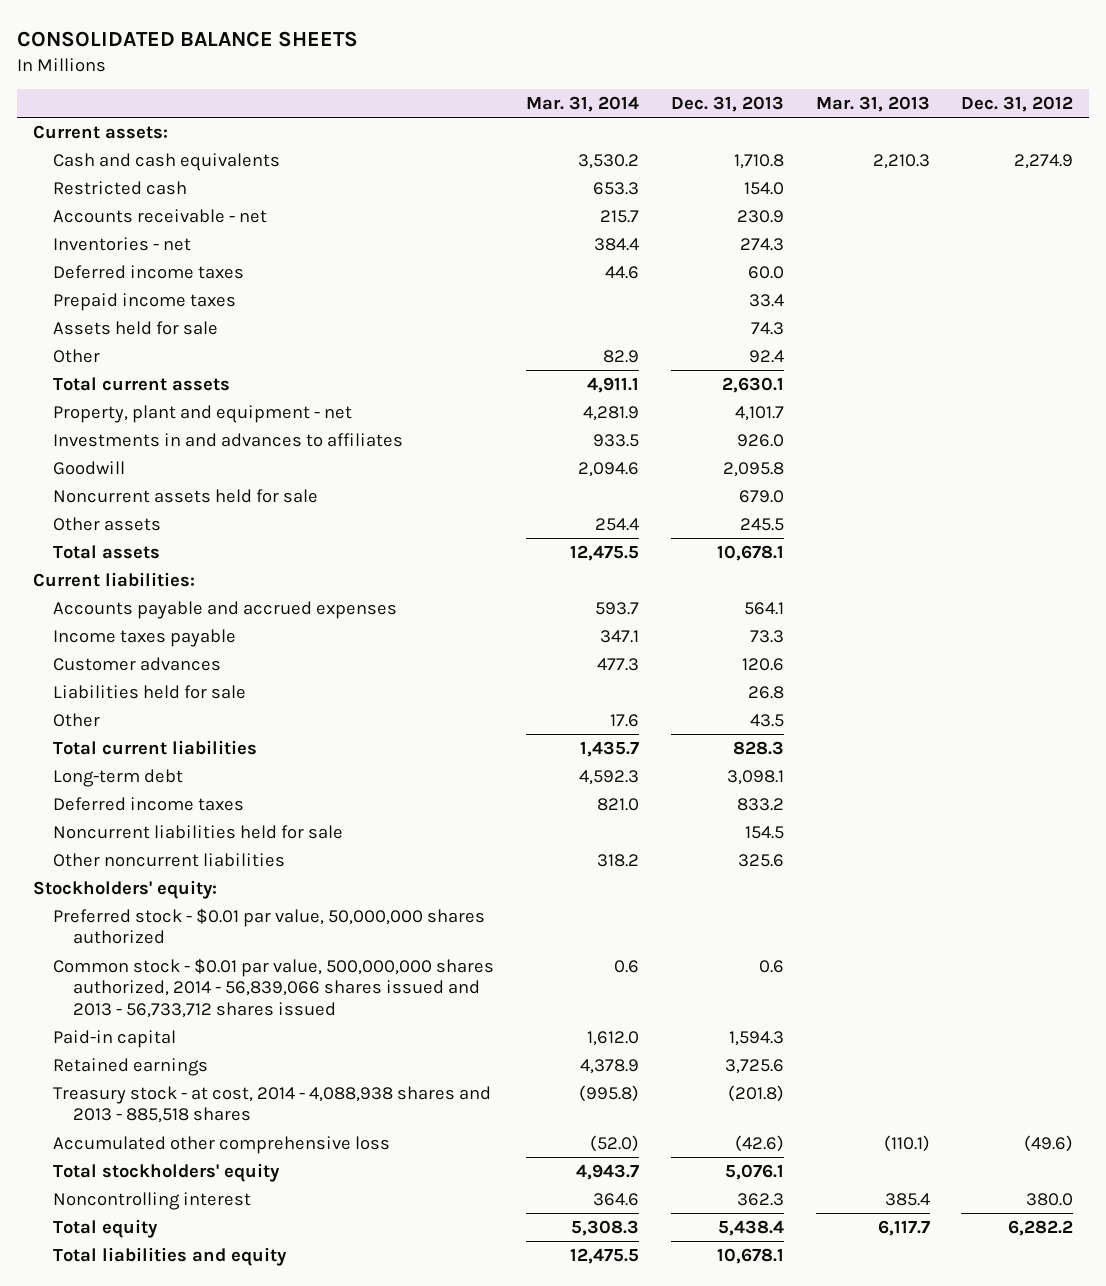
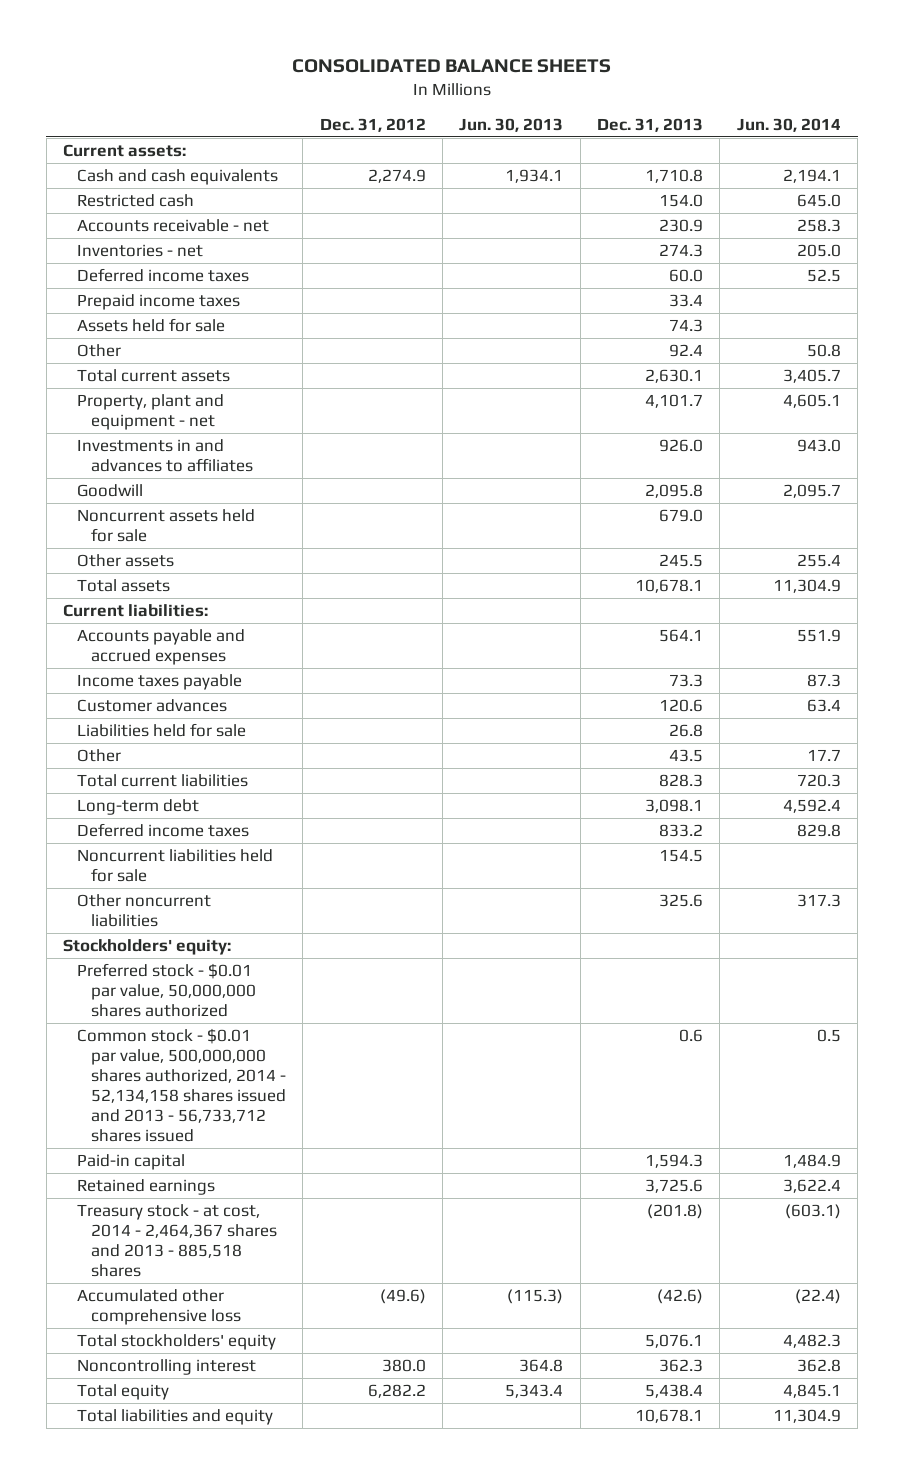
- | Mar. 31, 2014 | Dec. 31, 2013 | Mar. 31, 2013 | Dec. 31, 2012
+ | Dec. 31, 2012 | Jun. 30, 2013 | Dec. 31, 2013 | Jun. 30, 2014
- Common stock - $0.01 par value, 500,000,000 shares authorized, 2014 - 56,839,066 shares issued and 2013 - 56,733,712 shares issued | 0.6 | 0.6 | |
+ Common stock - $0.01 par value, 500,000,000 shares authorized, 2014 - 52,134,158 shares issued and 2013 - 56,733,712 shares issued | | | 0.6 | 0.5
- Treasury stock - at cost, 2014 - 4,088,938 shares and 2013 - 885,518 shares | (995.8) | (201.8) | |
+ Treasury stock - at cost, 2014 - 2,464,367 shares and 2013 - 885,518 shares | | | (201.8) | (603.1)

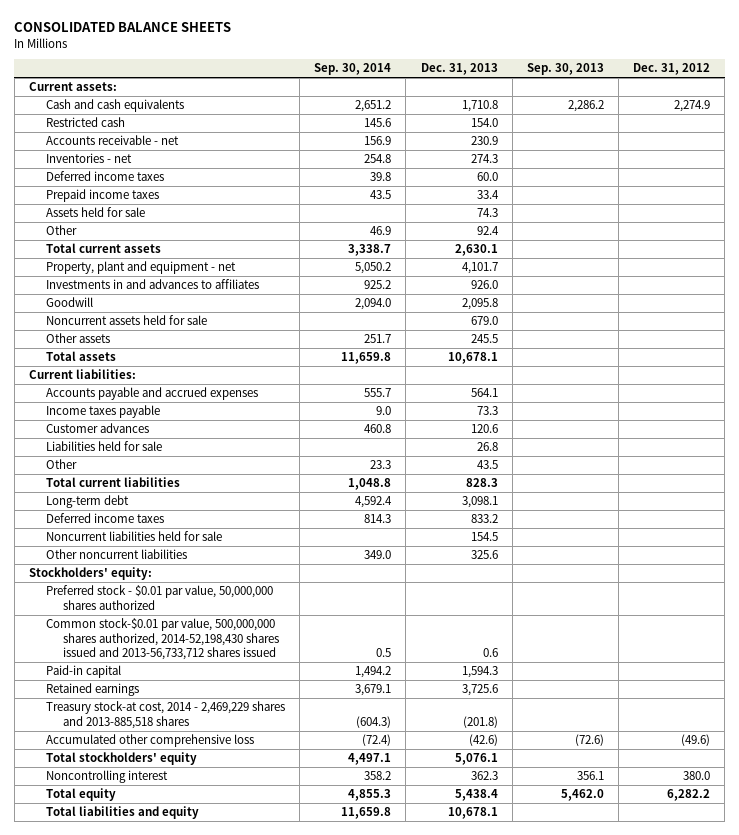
- | Dec. 31, 2012 | Jun. 30, 2013 | Dec. 31, 2013 | Jun. 30, 2014
+ | Sep. 30, 2014 | Dec. 31, 2013 | Sep. 30, 2013 | Dec. 31, 2012
- Common stock - $0.01 par value, 500,000,000 shares authorized, 2014 - 52,134,158 shares issued and 2013 - 56,733,712 shares issued | | | 0.6 | 0.5
+ Common stock-$0.01 par value, 500,000,000 shares authorized, 2014-52,198,430 shares issued and 2013-56,733,712 shares issued | 0.5 | 0.6 | |
- Treasury stock - at cost, 2014 - 2,464,367 shares and 2013 - 885,518 shares | | | (201.8) | (603.1)
+ Treasury stock-at cost, 2014 - 2,469,229 shares and 2013-885,518 shares | (604.3) | (201.8) | |

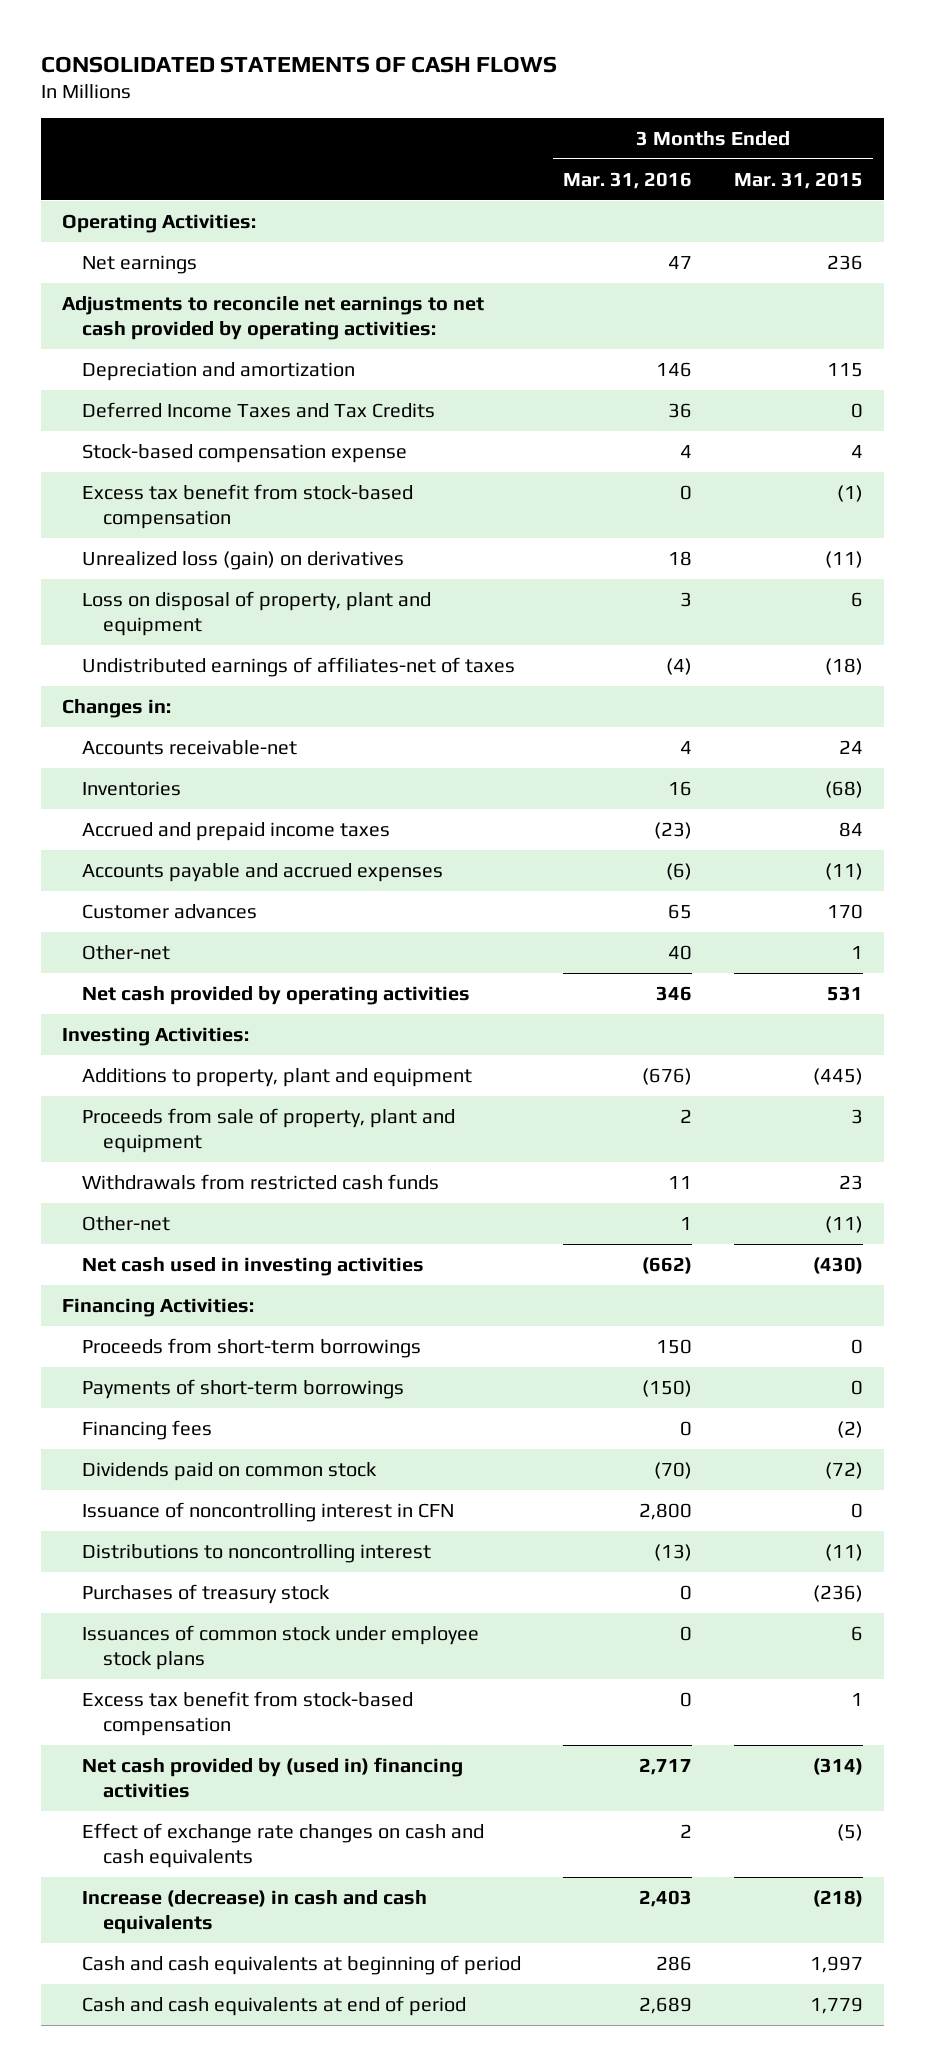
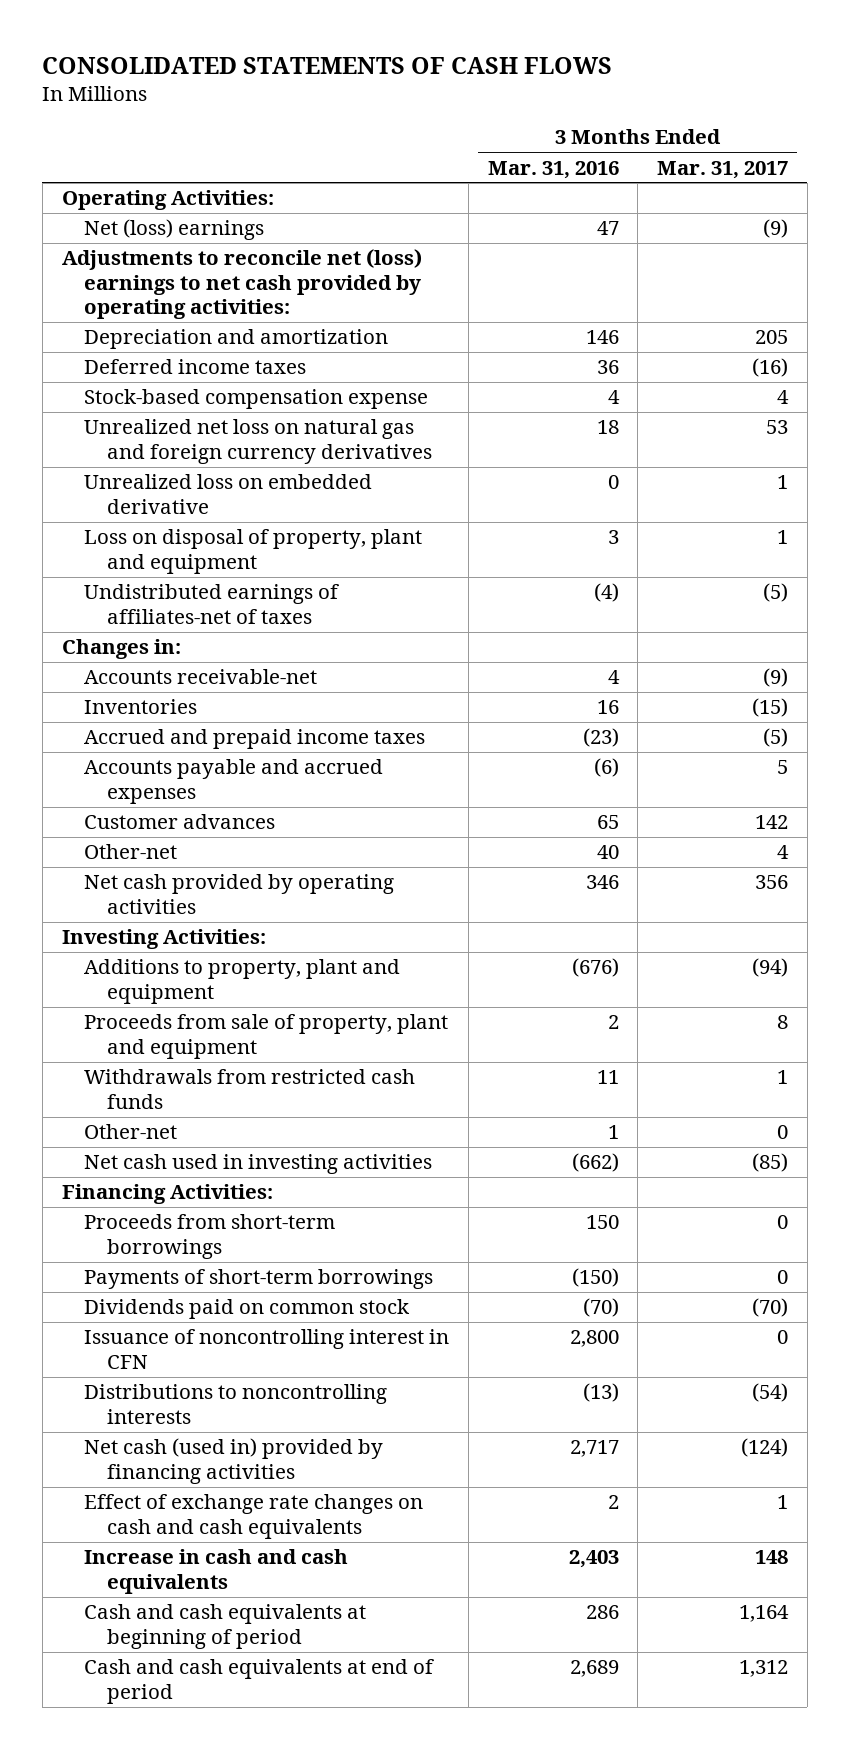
- | 3 Months Ended Mar. 31, 2016 | 3 Months Ended Mar. 31, 2015
+ | 3 Months Ended Mar. 31, 2016 | 3 Months Ended Mar. 31, 2017
- Net earnings | 47 | 236
- Adjustments to reconcile net earnings to net cash provided by operating activities:
+ Net (loss) earnings | 47 | (9)
+ Adjustments to reconcile net (loss) earnings to net cash provided by operating activities:
- Deferred Income Taxes and Tax Credits | 36 | 0
+ Deferred income taxes | 36 | (16)
- Excess tax benefit from stock-based compensation | 0 | (1)
- Unrealized loss (gain) on derivatives | 18 | (11)
+ Unrealized net loss on natural gas and foreign currency derivatives | 18 | 53
+ Unrealized loss on embedded derivative | 0 | 1
- Financing fees | 0 | (2)
- Distributions to noncontrolling interest | (13) | (11)
- Purchases of treasury stock | 0 | (236)
- Issuances of common stock under employee stock plans | 0 | 6
- Excess tax benefit from stock-based compensation | 0 | 1
- Net cash provided by (used in) financing activities | 2,717 | (314)
+ Distributions to noncontrolling interests | (13) | (54)
+ Net cash (used in) provided by financing activities | 2,717 | (124)
- Increase (decrease) in cash and cash equivalents | 2,403 | (218)
+ Increase in cash and cash equivalents | 2,403 | 148

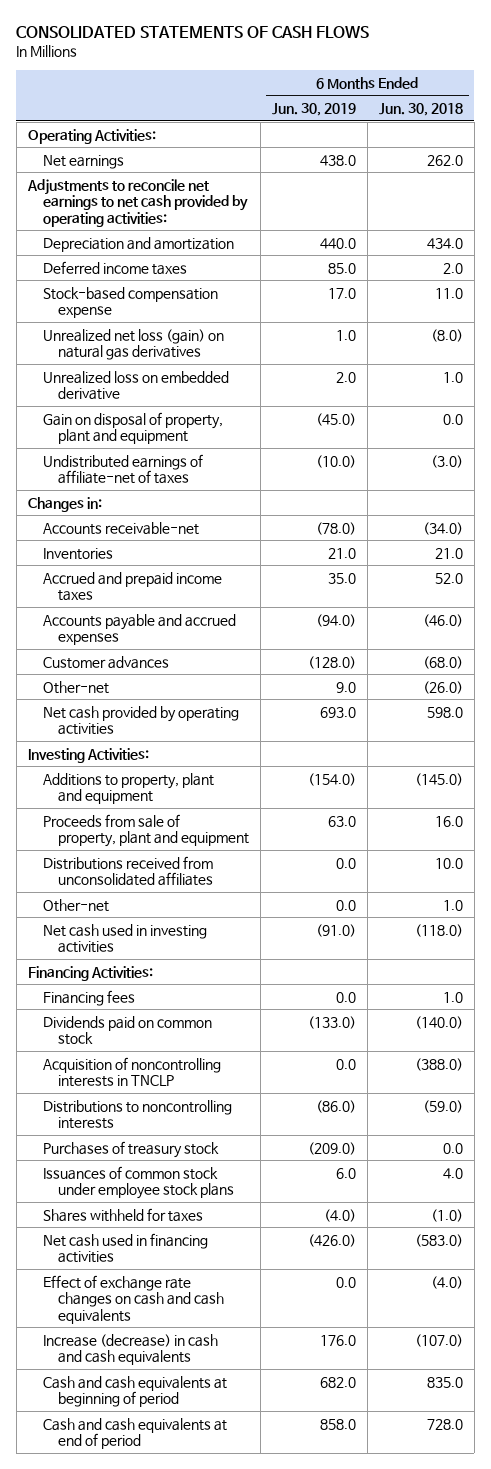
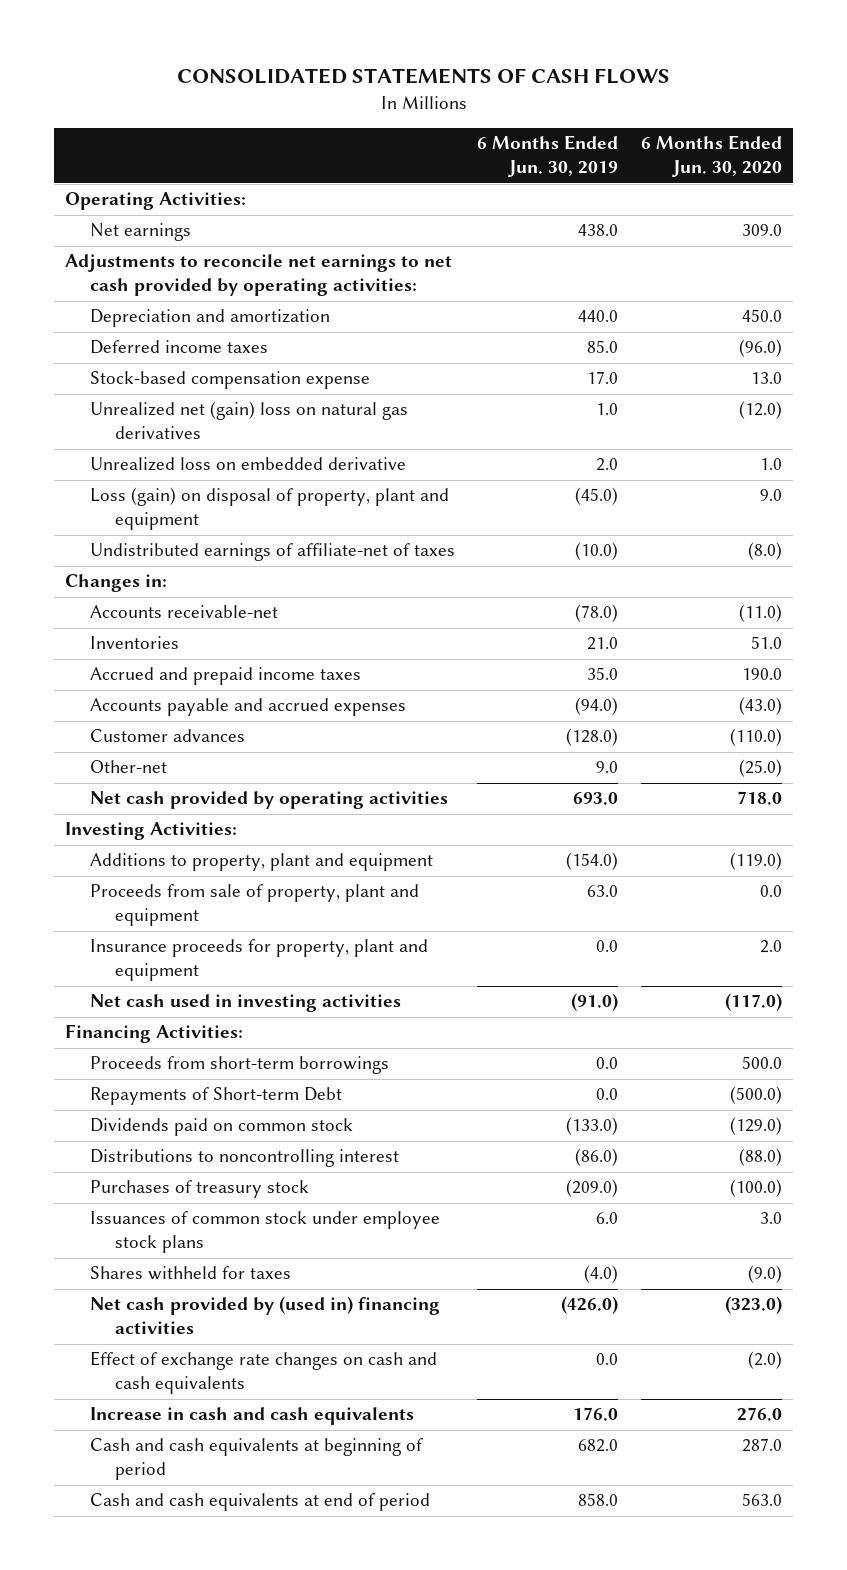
- | 6 Months Ended Jun. 30, 2019 | 6 Months Ended Jun. 30, 2018
+ | 6 Months Ended Jun. 30, 2019 | 6 Months Ended Jun. 30, 2020
- Unrealized net loss (gain) on natural gas derivatives | 1.0 | (8.0)
+ Unrealized net (gain) loss on natural gas derivatives | 1.0 | (12.0)
- Gain on disposal of property, plant and equipment | (45.0) | 0.0
+ Loss (gain) on disposal of property, plant and equipment | (45.0) | 9.0
- Distributions received from unconsolidated affiliates | 0.0 | 10.0
- Other-net | 0.0 | 1.0
+ Insurance proceeds for property, plant and equipment | 0.0 | 2.0
- Financing fees | 0.0 | 1.0
+ Proceeds from short-term borrowings | 0.0 | 500.0
+ Repayments of Short-term Debt | 0.0 | (500.0)
- Acquisition of noncontrolling interests in TNCLP | 0.0 | (388.0)
- Distributions to noncontrolling interests | (86.0) | (59.0)
+ Distributions to noncontrolling interest | (86.0) | (88.0)
- Net cash used in financing activities | (426.0) | (583.0)
+ Net cash provided by (used in) financing activities | (426.0) | (323.0)
- Increase (decrease) in cash and cash equivalents | 176.0 | (107.0)
+ Increase in cash and cash equivalents | 176.0 | 276.0

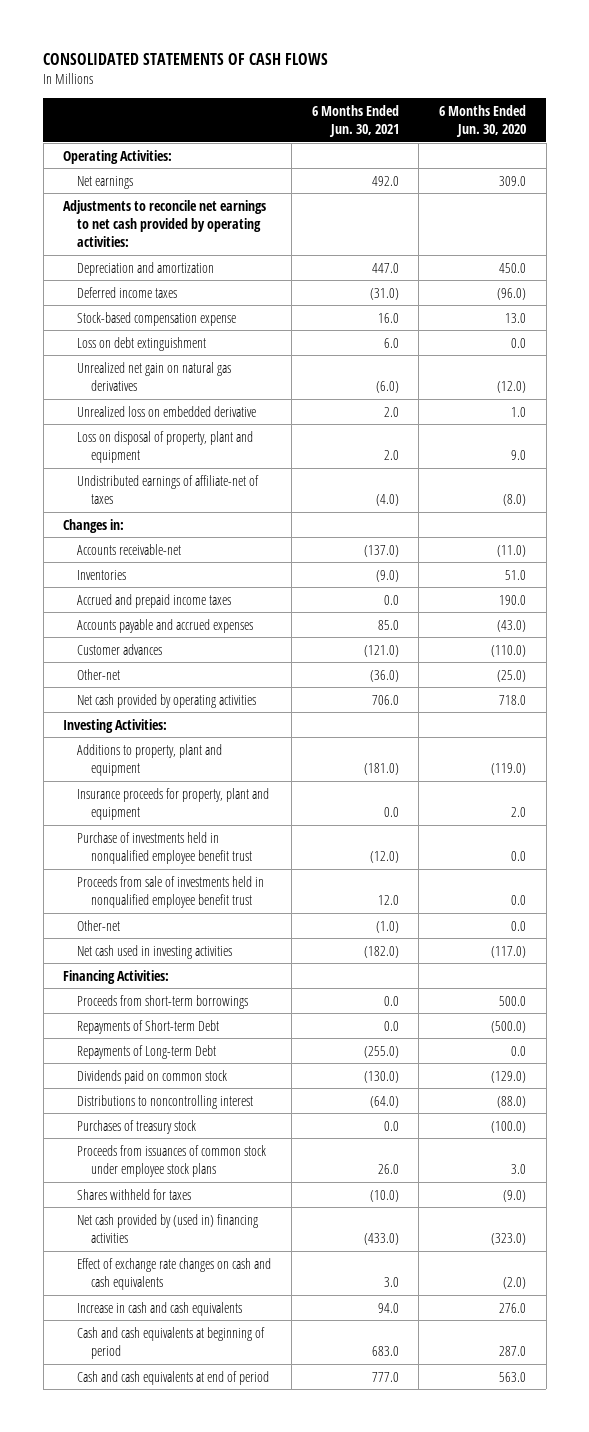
- | 6 Months Ended Jun. 30, 2019 | 6 Months Ended Jun. 30, 2020
+ | 6 Months Ended Jun. 30, 2021 | 6 Months Ended Jun. 30, 2020
- Unrealized net (gain) loss on natural gas derivatives | 1.0 | (12.0)
+ Loss on debt extinguishment | 6.0 | 0.0
+ Unrealized net gain on natural gas derivatives | (6.0) | (12.0)
- Loss (gain) on disposal of property, plant and equipment | (45.0) | 9.0
+ Loss on disposal of property, plant and equipment | 2.0 | 9.0
- Proceeds from sale of property, plant and equipment | 63.0 | 0.0
+ Purchase of investments held in nonqualified employee benefit trust | (12.0) | 0.0
+ Proceeds from sale of investments held in nonqualified employee benefit trust | 12.0 | 0.0
+ Other-net | (1.0) | 0.0
+ Repayments of Long-term Debt | (255.0) | 0.0
- Issuances of common stock under employee stock plans | 6.0 | 3.0
+ Proceeds from issuances of common stock under employee stock plans | 26.0 | 3.0

